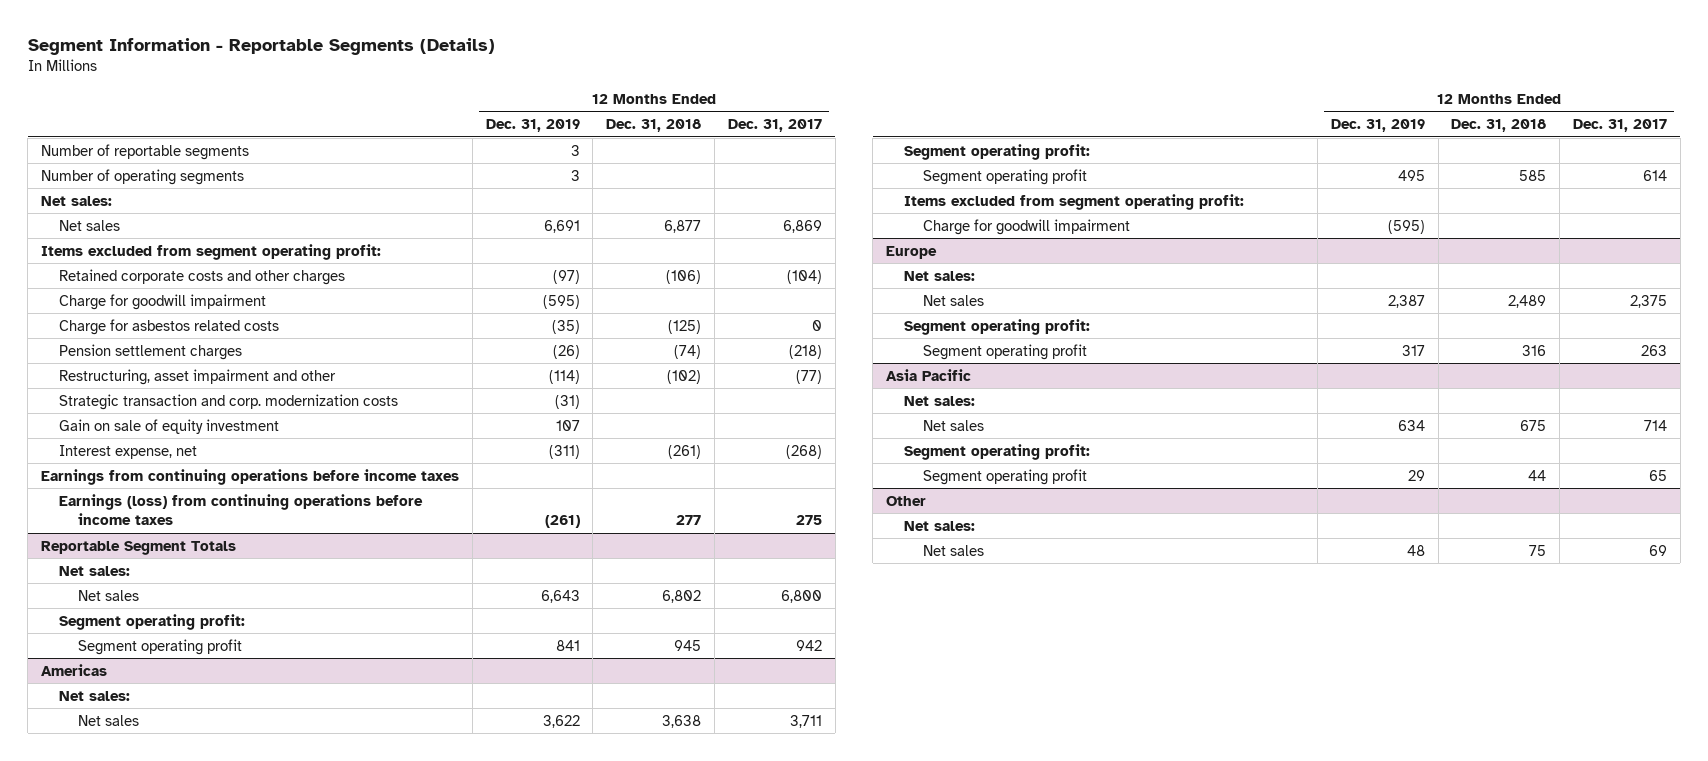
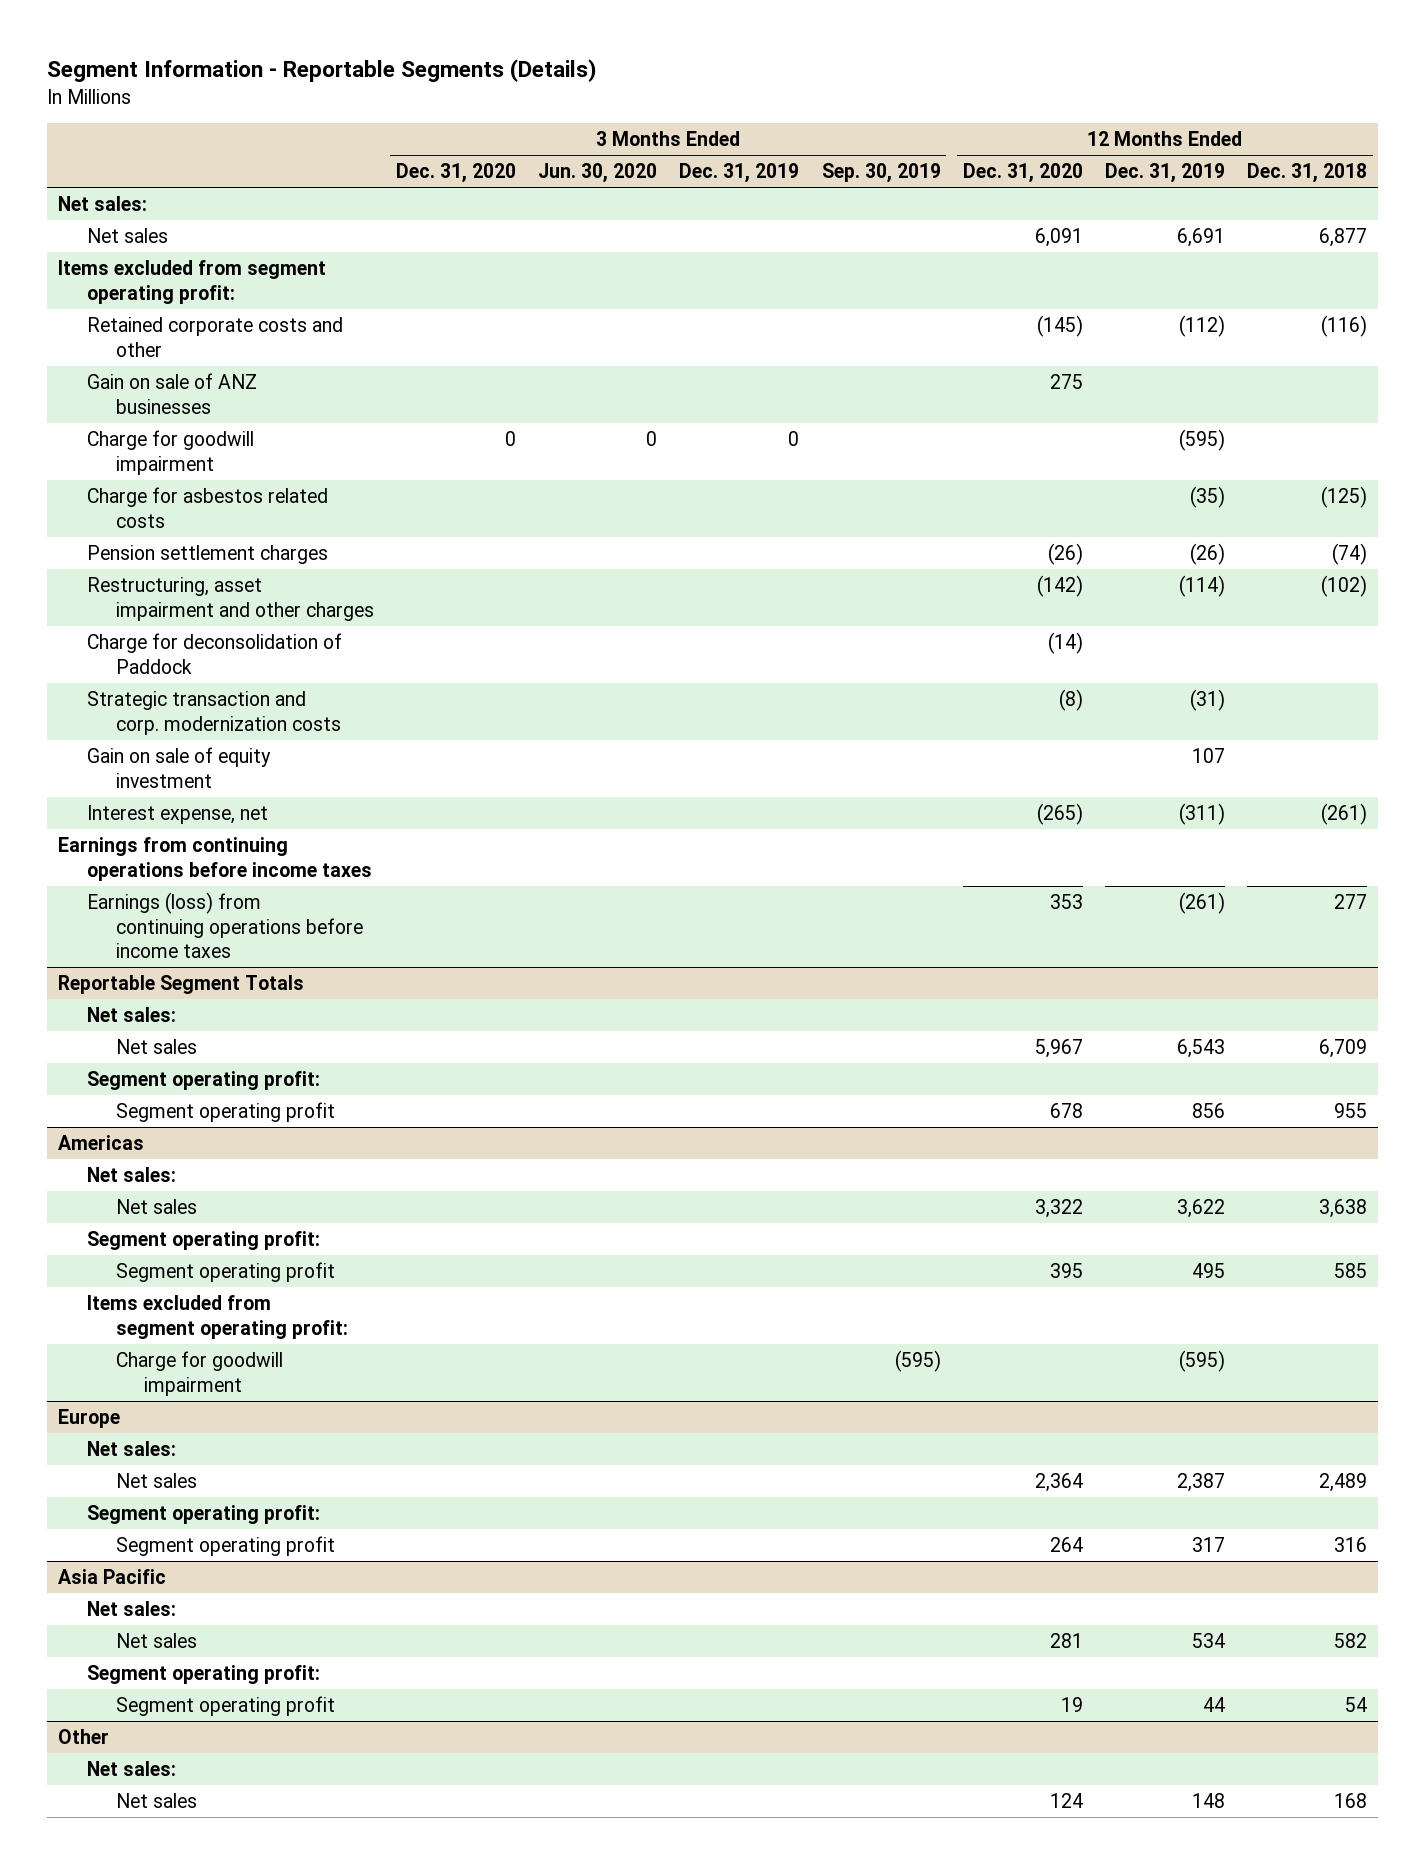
- | 12 Months Ended Dec. 31, 2019 | 12 Months Ended Dec. 31, 2018 | 12 Months Ended Dec. 31, 2017
+ | 3 Months Ended Dec. 31, 2020 | 3 Months Ended Jun. 30, 2020 | 3 Months Ended Dec. 31, 2019 | 3 Months Ended Sep. 30, 2019 | 12 Months Ended Dec. 31, 2020 | 12 Months Ended Dec. 31, 2019 | 12 Months Ended Dec. 31, 2018
- Number of reportable segments | 3 | |
- Number of operating segments | 3 | |
- Retained corporate costs and other charges | (97) | (106) | (104)
+ Retained corporate costs and other | | | | | (145) | (112) | (116)
+ Gain on sale of ANZ businesses | | | | | 275 | |
- Restructuring, asset impairment and other | (114) | (102) | (77)
+ Restructuring, asset impairment and other charges | | | | | (142) | (114) | (102)
+ Charge for deconsolidation of Paddock | | | | | (14) | |
@ Reportable Segment Totals
- Net sales | 6,643 | 6,802 | 6,800
+ Net sales | | | | | 5,967 | 6,543 | 6,709
- Segment operating profit | 841 | 945 | 942
+ Segment operating profit | | | | | 678 | 856 | 955
@ Asia Pacific
- Net sales | 634 | 675 | 714
+ Net sales | | | | | 281 | 534 | 582
- Segment operating profit | 29 | 44 | 65
+ Segment operating profit | | | | | 19 | 44 | 54
@ Other
- Net sales | 48 | 75 | 69
+ Net sales | | | | | 124 | 148 | 168

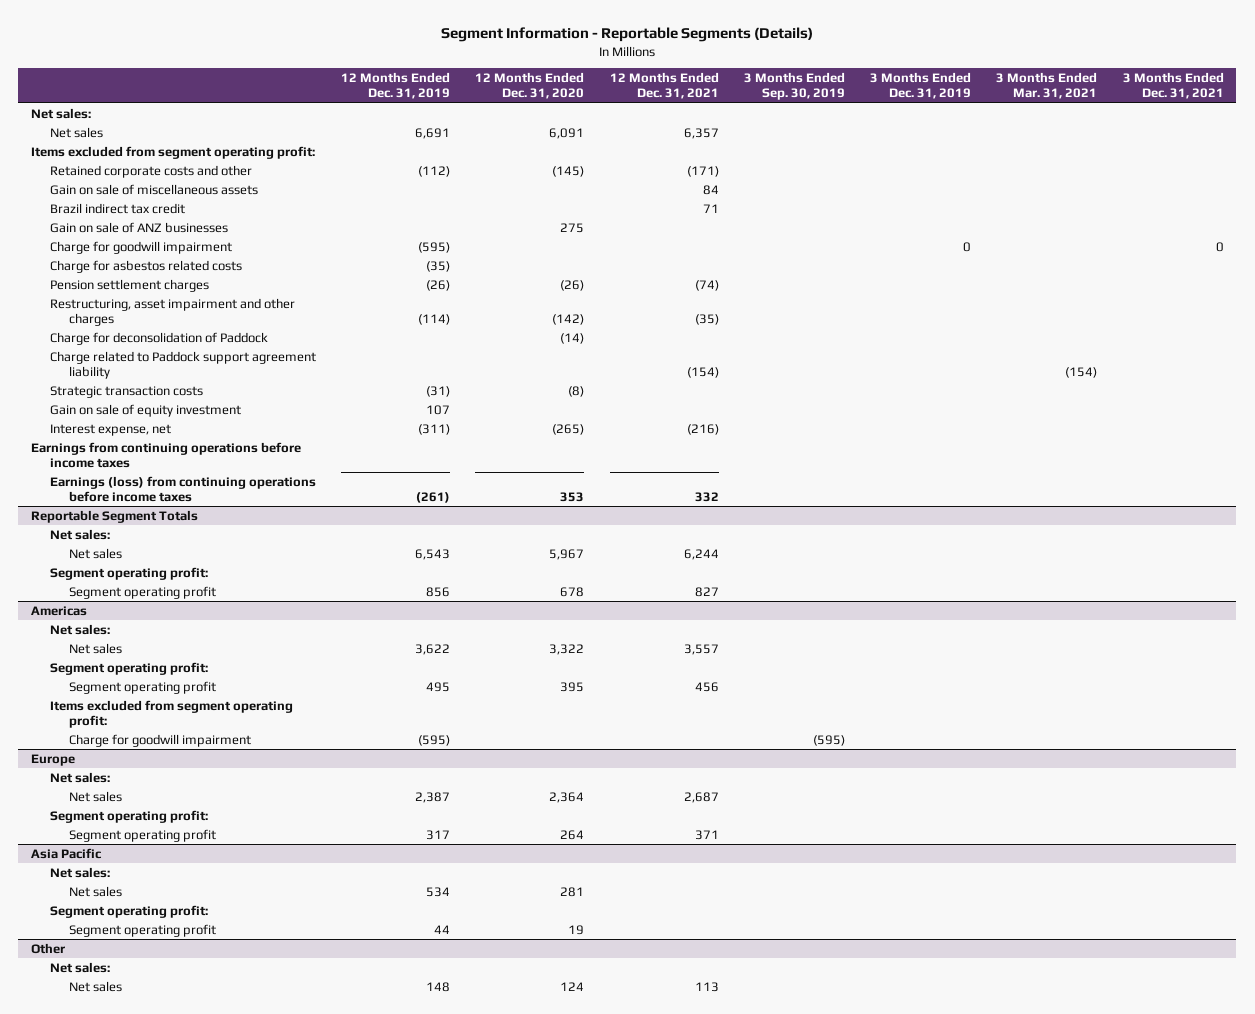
- | 3 Months Ended Dec. 31, 2020 | 3 Months Ended Jun. 30, 2020 | 3 Months Ended Dec. 31, 2019 | 3 Months Ended Sep. 30, 2019 | 12 Months Ended Dec. 31, 2020 | 12 Months Ended Dec. 31, 2019 | 12 Months Ended Dec. 31, 2018
+ | 12 Months Ended Dec. 31, 2019 | 12 Months Ended Dec. 31, 2020 | 12 Months Ended Dec. 31, 2021 | 3 Months Ended Sep. 30, 2019 | 3 Months Ended Dec. 31, 2019 | 3 Months Ended Mar. 31, 2021 | 3 Months Ended Dec. 31, 2021
+ Gain on sale of miscellaneous assets | | | 84 | | | |
+ Brazil indirect tax credit | | | 71 | | | |
- Strategic transaction and corp. modernization costs | | | | | (8) | (31) |
+ Charge related to Paddock support agreement liability | | | (154) | | | (154) |
+ Strategic transaction costs | (31) | (8) | | | | |

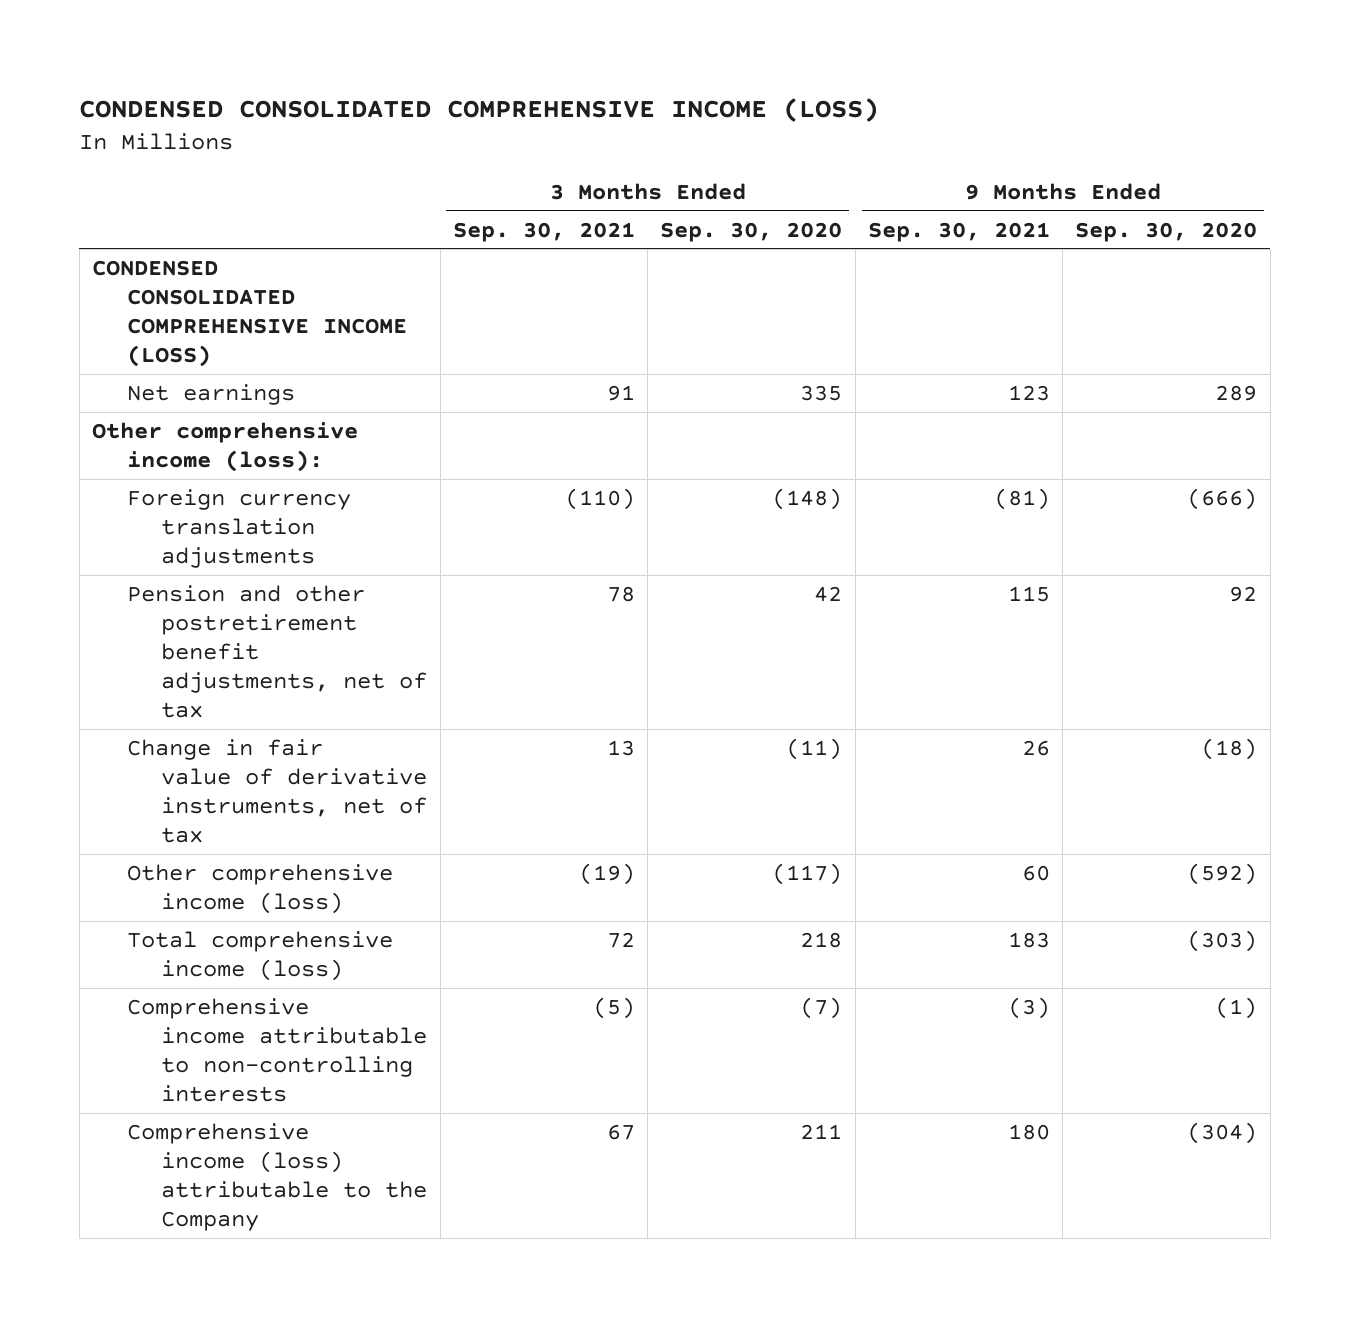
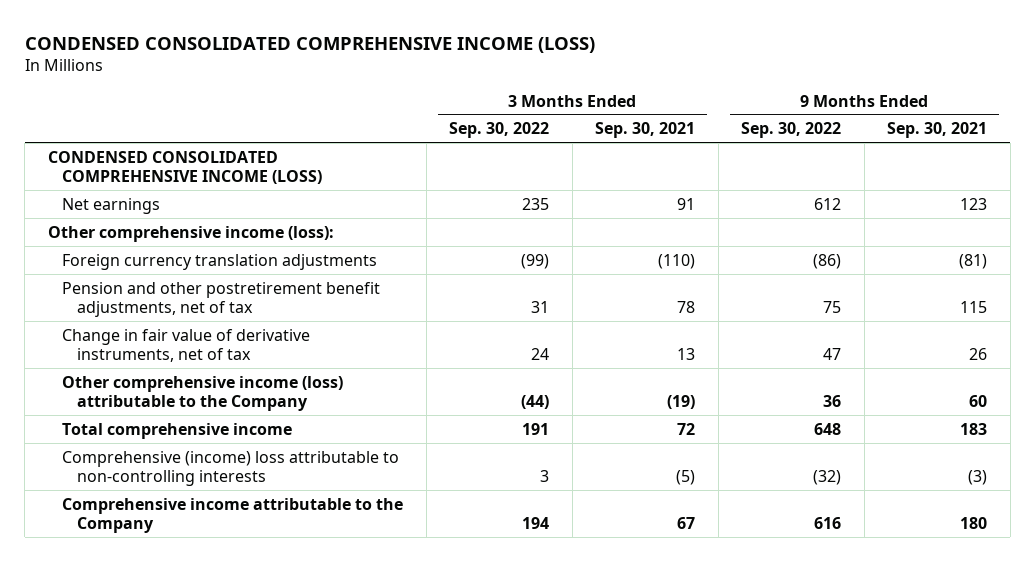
- | 3 Months Ended Sep. 30, 2021 | 3 Months Ended Sep. 30, 2020 | 9 Months Ended Sep. 30, 2021 | 9 Months Ended Sep. 30, 2020
+ | 3 Months Ended Sep. 30, 2022 | 3 Months Ended Sep. 30, 2021 | 9 Months Ended Sep. 30, 2022 | 9 Months Ended Sep. 30, 2021
- Other comprehensive income (loss) | (19) | (117) | 60 | (592)
- Total comprehensive income (loss) | 72 | 218 | 183 | (303)
- Comprehensive income attributable to non-controlling interests | (5) | (7) | (3) | (1)
- Comprehensive income (loss) attributable to the Company | 67 | 211 | 180 | (304)
+ Other comprehensive income (loss) attributable to the Company | (44) | (19) | 36 | 60
+ Total comprehensive income | 191 | 72 | 648 | 183
+ Comprehensive (income) loss attributable to non-controlling interests | 3 | (5) | (32) | (3)
+ Comprehensive income attributable to the Company | 194 | 67 | 616 | 180

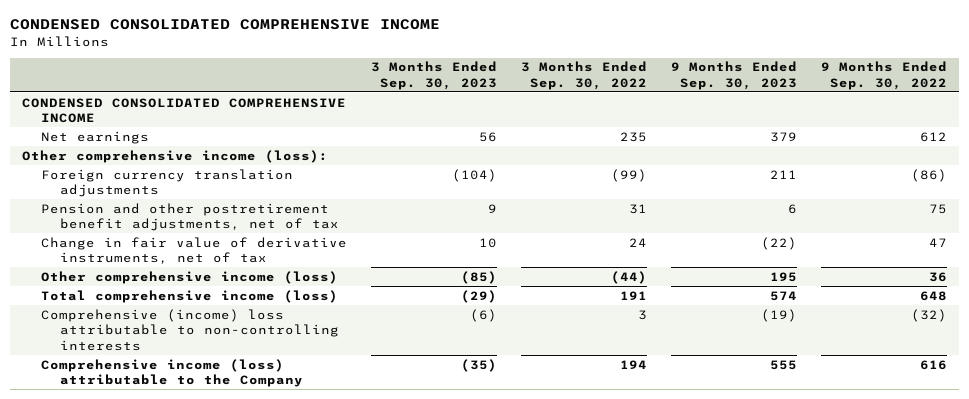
- CONDENSED CONSOLIDATED COMPREHENSIVE INCOME (LOSS)
+ CONDENSED CONSOLIDATED COMPREHENSIVE INCOME
- | 3 Months Ended Sep. 30, 2022 | 3 Months Ended Sep. 30, 2021 | 9 Months Ended Sep. 30, 2022 | 9 Months Ended Sep. 30, 2021
+ | 3 Months Ended Sep. 30, 2023 | 3 Months Ended Sep. 30, 2022 | 9 Months Ended Sep. 30, 2023 | 9 Months Ended Sep. 30, 2022
- CONDENSED CONSOLIDATED COMPREHENSIVE INCOME (LOSS)
+ CONDENSED CONSOLIDATED COMPREHENSIVE INCOME
- Other comprehensive income (loss) attributable to the Company | (44) | (19) | 36 | 60
- Total comprehensive income | 191 | 72 | 648 | 183
+ Other comprehensive income (loss) | (85) | (44) | 195 | 36
+ Total comprehensive income (loss) | (29) | 191 | 574 | 648
- Comprehensive income attributable to the Company | 194 | 67 | 616 | 180
+ Comprehensive income (loss) attributable to the Company | (35) | 194 | 555 | 616

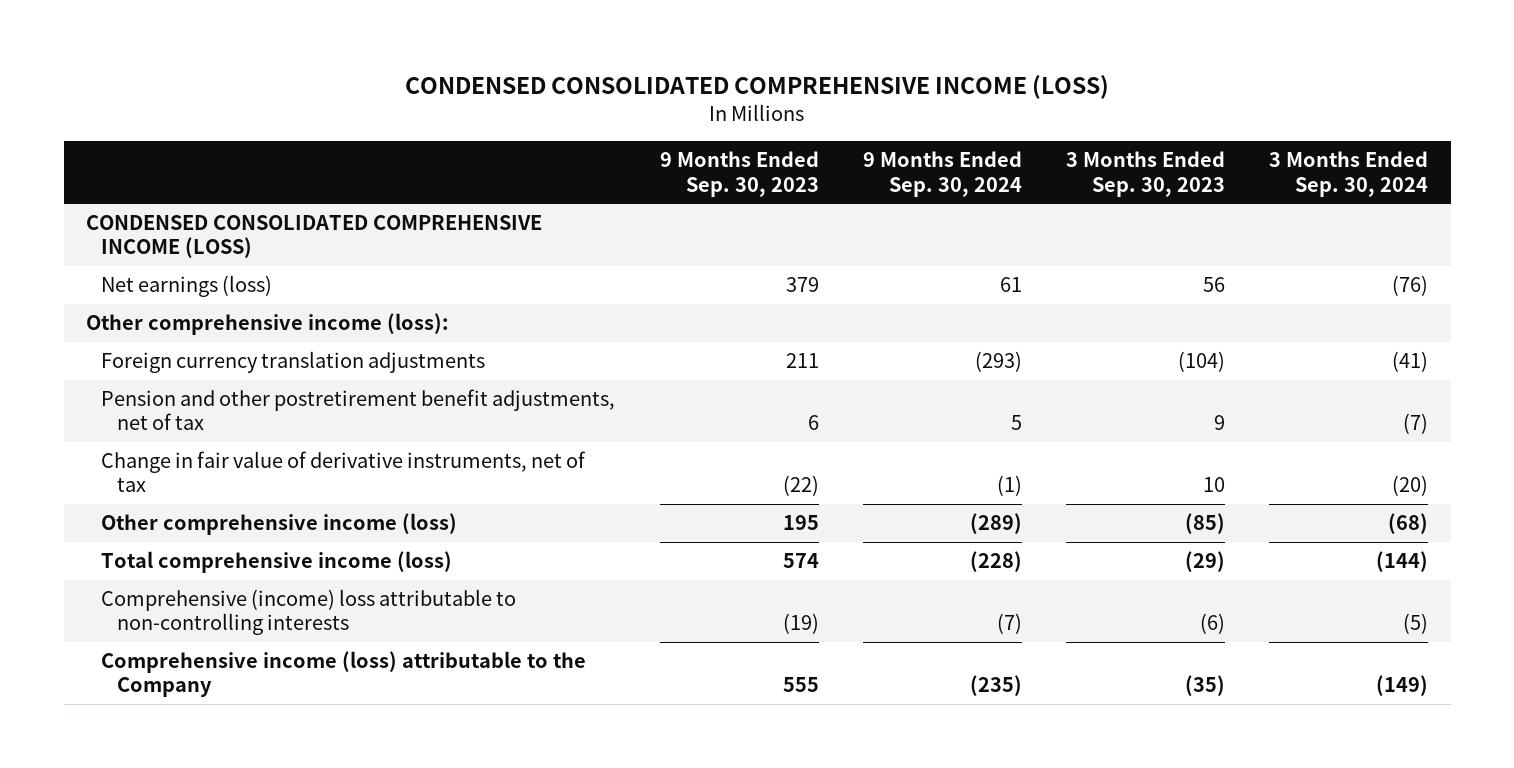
- CONDENSED CONSOLIDATED COMPREHENSIVE INCOME
+ CONDENSED CONSOLIDATED COMPREHENSIVE INCOME (LOSS)
- | 3 Months Ended Sep. 30, 2023 | 3 Months Ended Sep. 30, 2022 | 9 Months Ended Sep. 30, 2023 | 9 Months Ended Sep. 30, 2022
+ | 9 Months Ended Sep. 30, 2023 | 9 Months Ended Sep. 30, 2024 | 3 Months Ended Sep. 30, 2023 | 3 Months Ended Sep. 30, 2024
- CONDENSED CONSOLIDATED COMPREHENSIVE INCOME
- Net earnings | 56 | 235 | 379 | 612
+ CONDENSED CONSOLIDATED COMPREHENSIVE INCOME (LOSS)
+ Net earnings (loss) | 379 | 61 | 56 | (76)

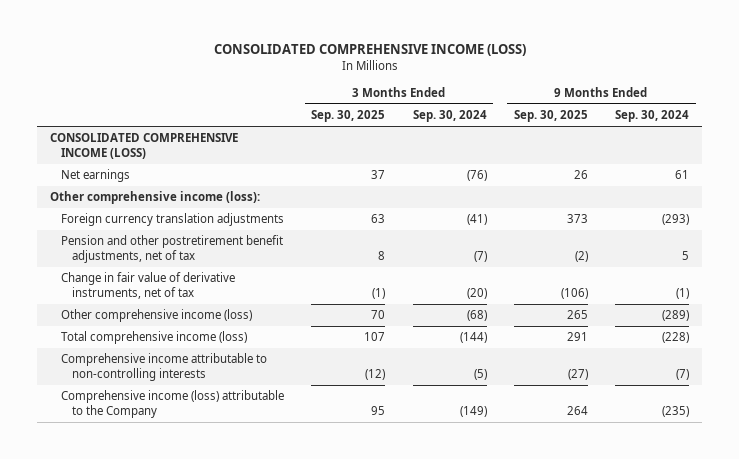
- CONDENSED CONSOLIDATED COMPREHENSIVE INCOME (LOSS)
+ CONSOLIDATED COMPREHENSIVE INCOME (LOSS)
- | 9 Months Ended Sep. 30, 2023 | 9 Months Ended Sep. 30, 2024 | 3 Months Ended Sep. 30, 2023 | 3 Months Ended Sep. 30, 2024
+ | 3 Months Ended Sep. 30, 2025 | 3 Months Ended Sep. 30, 2024 | 9 Months Ended Sep. 30, 2025 | 9 Months Ended Sep. 30, 2024
- CONDENSED CONSOLIDATED COMPREHENSIVE INCOME (LOSS)
- Net earnings (loss) | 379 | 61 | 56 | (76)
+ CONSOLIDATED COMPREHENSIVE INCOME (LOSS)
+ Net earnings | 37 | (76) | 26 | 61
- Comprehensive (income) loss attributable to non-controlling interests | (19) | (7) | (6) | (5)
+ Comprehensive income attributable to non-controlling interests | (12) | (5) | (27) | (7)

